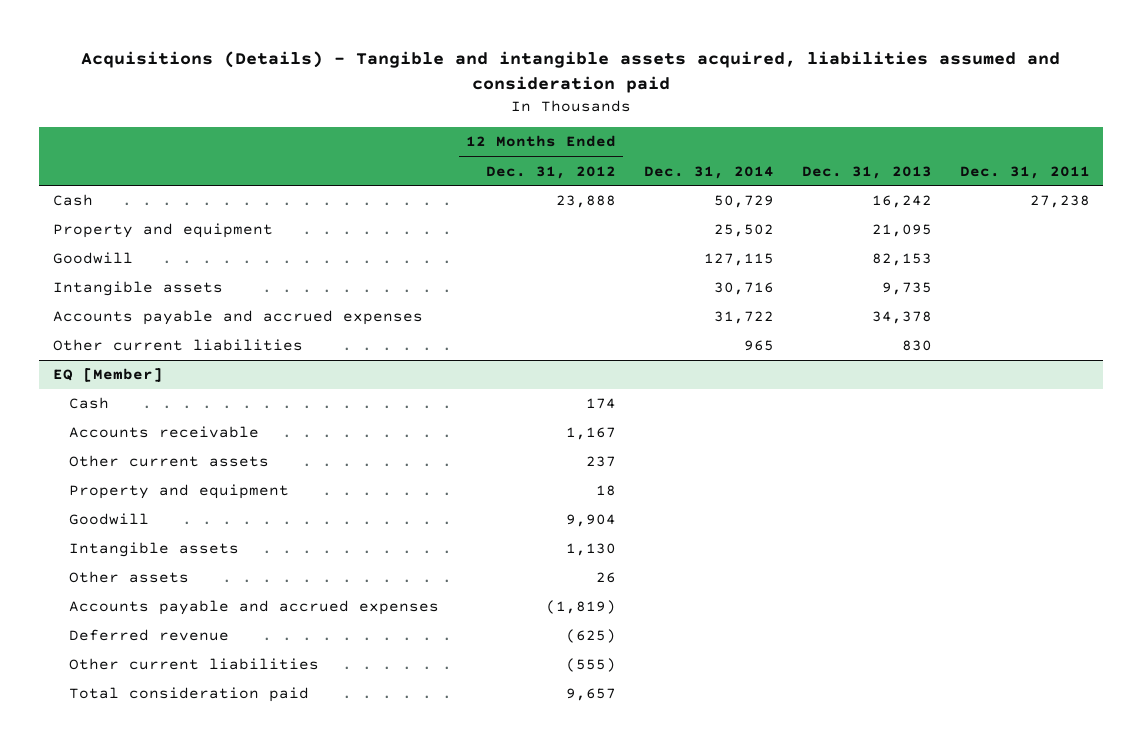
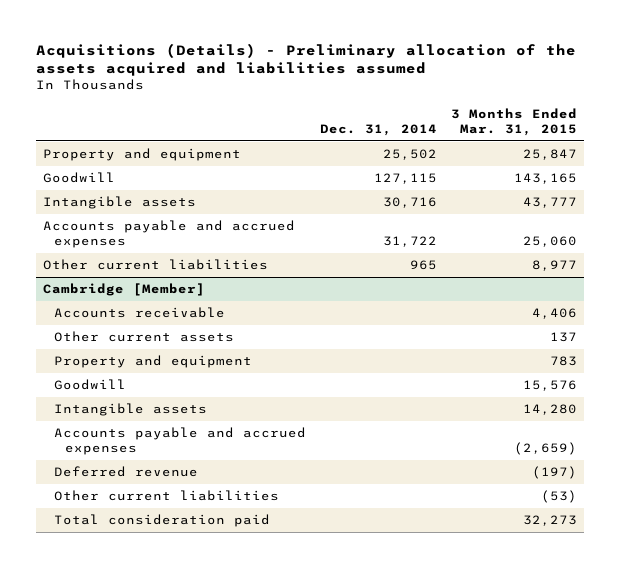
- Acquisitions (Details) - Tangible and intangible assets acquired, liabilities assumed and consideration paid
+ Acquisitions (Details) - Preliminary allocation of the assets acquired and liabilities assumed
- | 12 Months Ended Dec. 31, 2012 | Dec. 31, 2014 | Dec. 31, 2013 | Dec. 31, 2011
+ | Dec. 31, 2014 | 3 Months Ended Mar. 31, 2015
- Cash | 23,888 | 50,729 | 16,242 | 27,238
- EQ [Member]
- Cash | 174 | | |
- Accounts receivable | 1,167 | | |
- Other current assets | 237 | | |
- Property and equipment | 18 | | |
- Goodwill | 9,904 | | |
- Intangible assets | 1,130 | | |
- Other assets | 26 | | |
- Accounts payable and accrued expenses | (1,819) | | |
- Deferred revenue | (625) | | |
- Other current liabilities | (555) | | |
- Total consideration paid | 9,657 | | |
+ Cambridge [Member]
+ Accounts receivable | | 4,406
+ Other current assets | | 137
+ Property and equipment | | 783
+ Goodwill | | 15,576
+ Intangible assets | | 14,280
+ Accounts payable and accrued expenses | | (2,659)
+ Deferred revenue | | (197)
+ Other current liabilities | | (53)
+ Total consideration paid | | 32,273

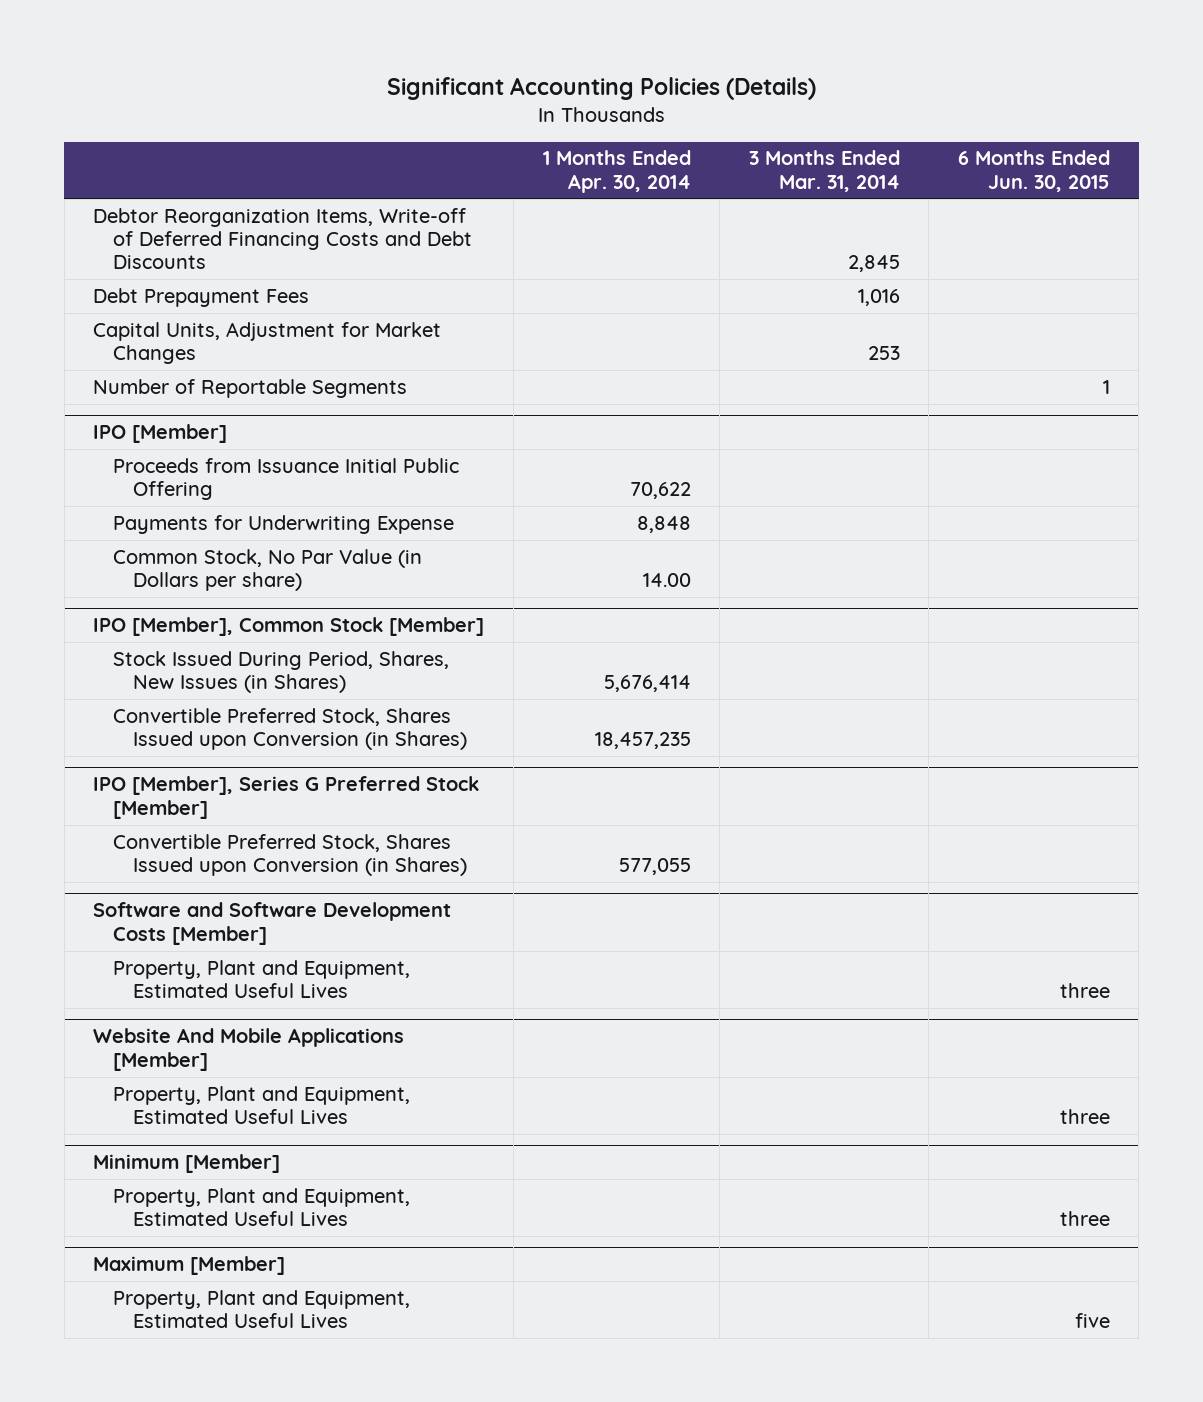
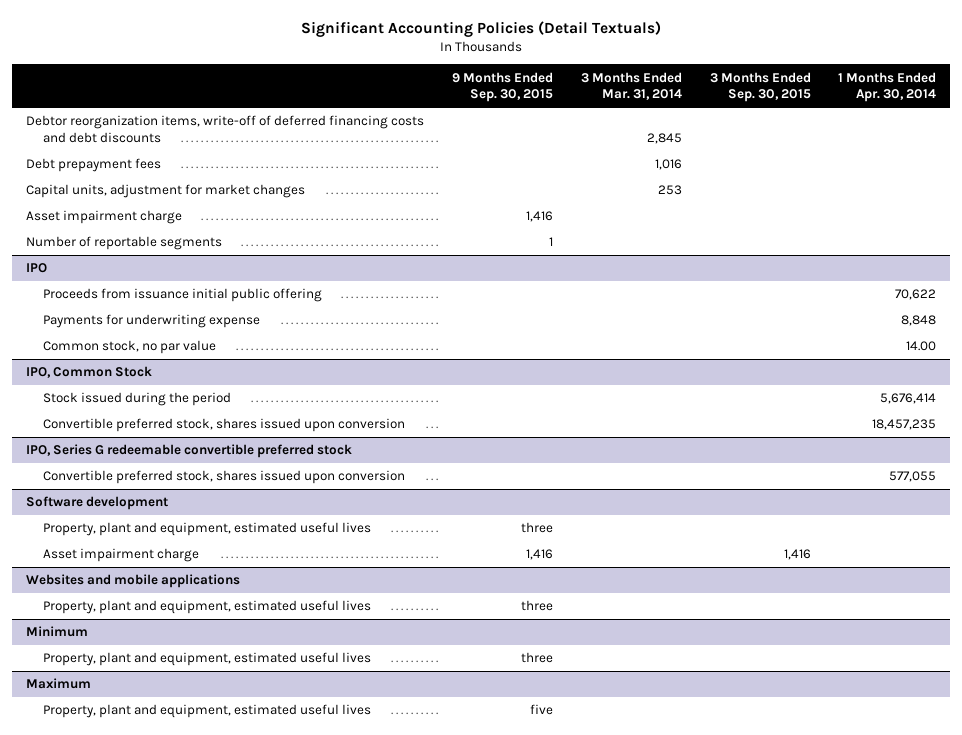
- Significant Accounting Policies (Details)
+ Significant Accounting Policies (Detail Textuals)
- | 1 Months Ended Apr. 30, 2014 | 3 Months Ended Mar. 31, 2014 | 6 Months Ended Jun. 30, 2015
+ | 9 Months Ended Sep. 30, 2015 | 3 Months Ended Mar. 31, 2014 | 3 Months Ended Sep. 30, 2015 | 1 Months Ended Apr. 30, 2014
- Debtor Reorganization Items, Write-off of Deferred Financing Costs and Debt Discounts | | 2,845 |
- Debt Prepayment Fees | | 1,016 |
- Capital Units, Adjustment for Market Changes | | 253 |
- Number of Reportable Segments | | | 1
- IPO [Member]
- Proceeds from Issuance Initial Public Offering | 70,622 | |
- Payments for Underwriting Expense | 8,848 | |
- Common Stock, No Par Value (in Dollars per share) | 14.00 | |
- IPO [Member], Common Stock [Member]
- Stock Issued During Period, Shares, New Issues (in Shares) | 5,676,414 | |
- Convertible Preferred Stock, Shares Issued upon Conversion (in Shares) | 18,457,235 | |
- IPO [Member], Series G Preferred Stock [Member]
- Convertible Preferred Stock, Shares Issued upon Conversion (in Shares) | 577,055 | |
- Software and Software Development Costs [Member]
- Property, Plant and Equipment, Estimated Useful Lives | | | three
- Website And Mobile Applications [Member]
- Property, Plant and Equipment, Estimated Useful Lives | | | three
- Minimum [Member]
- Property, Plant and Equipment, Estimated Useful Lives | | | three
- Maximum [Member]
- Property, Plant and Equipment, Estimated Useful Lives | | | five
+ Debtor reorganization items, write-off of deferred financing costs and debt discounts | | 2,845 | |
+ Debt prepayment fees | | 1,016 | |
+ Capital units, adjustment for market changes | | 253 | |
+ Asset impairment charge | 1,416 | | |
+ Number of reportable segments | 1 | | |
+ IPO
+ Proceeds from issuance initial public offering | | | | 70,622
+ Payments for underwriting expense | | | | 8,848
+ Common stock, no par value | | | | 14.00
+ IPO, Common Stock
+ Stock issued during the period | | | | 5,676,414
+ Convertible preferred stock, shares issued upon conversion | | | | 18,457,235
+ IPO, Series G redeemable convertible preferred stock
+ Convertible preferred stock, shares issued upon conversion | | | | 577,055
+ Software development
+ Property, plant and equipment, estimated useful lives | three | | |
+ Asset impairment charge | 1,416 | | 1,416 |
+ Websites and mobile applications
+ Property, plant and equipment, estimated useful lives | three | | |
+ Minimum
+ Property, plant and equipment, estimated useful lives | three | | |
+ Maximum
+ Property, plant and equipment, estimated useful lives | five | | |

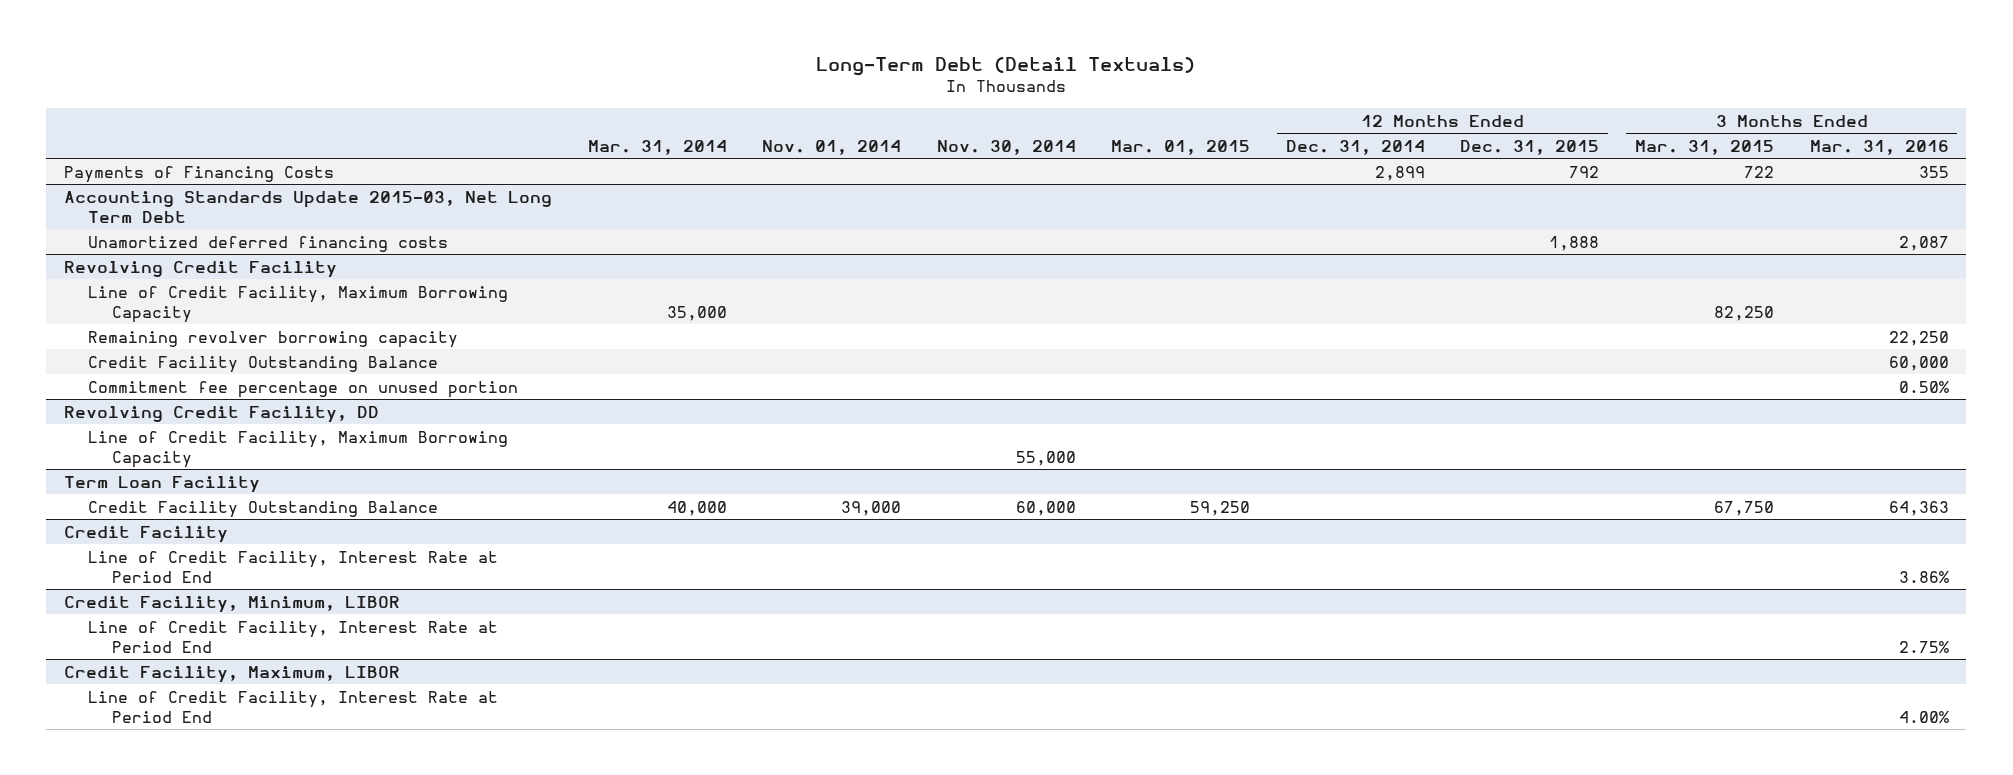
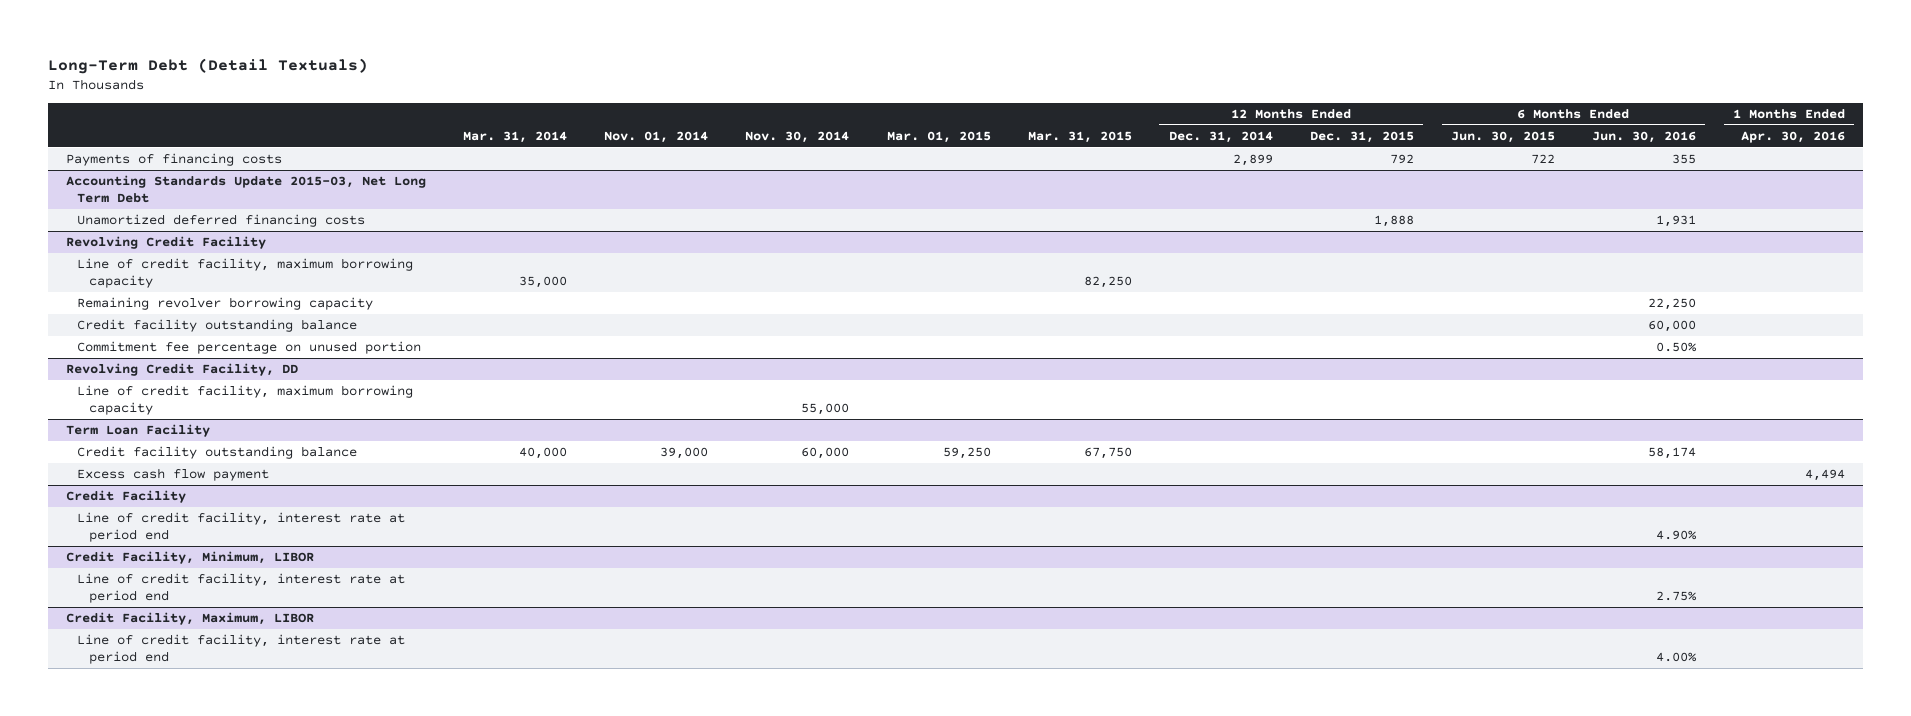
- | Mar. 31, 2014 | Nov. 01, 2014 | Nov. 30, 2014 | Mar. 01, 2015 | 12 Months Ended Dec. 31, 2014 | 12 Months Ended Dec. 31, 2015 | 3 Months Ended Mar. 31, 2015 | 3 Months Ended Mar. 31, 2016
+ | Mar. 31, 2014 | Nov. 01, 2014 | Nov. 30, 2014 | Mar. 01, 2015 | Mar. 31, 2015 | 12 Months Ended Dec. 31, 2014 | 12 Months Ended Dec. 31, 2015 | 6 Months Ended Jun. 30, 2015 | 6 Months Ended Jun. 30, 2016 | 1 Months Ended Apr. 30, 2016
- Payments of Financing Costs | | | | | 2,899 | 792 | 722 | 355
+ Payments of financing costs | | | | | | 2,899 | 792 | 722 | 355 |
@ Revolving Credit Facility
- Line of Credit Facility, Maximum Borrowing Capacity | 35,000 | | | | | | 82,250 |
+ Line of credit facility, maximum borrowing capacity | 35,000 | | | | 82,250 | | | | |
- Credit Facility Outstanding Balance | | | | | | | | 60,000
+ Credit facility outstanding balance | | | | | | | | | 60,000 |
@ Revolving Credit Facility, DD
- Line of Credit Facility, Maximum Borrowing Capacity | | | 55,000 | | | | |
+ Line of credit facility, maximum borrowing capacity | | | 55,000 | | | | | | |
@ Term Loan Facility
- Credit Facility Outstanding Balance | 40,000 | 39,000 | 60,000 | 59,250 | | | 67,750 | 64,363
+ Credit facility outstanding balance | 40,000 | 39,000 | 60,000 | 59,250 | 67,750 | | | | 58,174 |
+ Excess cash flow payment | | | | | | | | | | 4,494
@ Credit Facility
- Line of Credit Facility, Interest Rate at Period End | | | | | | | | 3.86%
+ Line of credit facility, interest rate at period end | | | | | | | | | 4.90% |
@ Credit Facility, Minimum, LIBOR
- Line of Credit Facility, Interest Rate at Period End | | | | | | | | 2.75%
+ Line of credit facility, interest rate at period end | | | | | | | | | 2.75% |
@ Credit Facility, Maximum, LIBOR
- Line of Credit Facility, Interest Rate at Period End | | | | | | | | 4.00%
+ Line of credit facility, interest rate at period end | | | | | | | | | 4.00% |

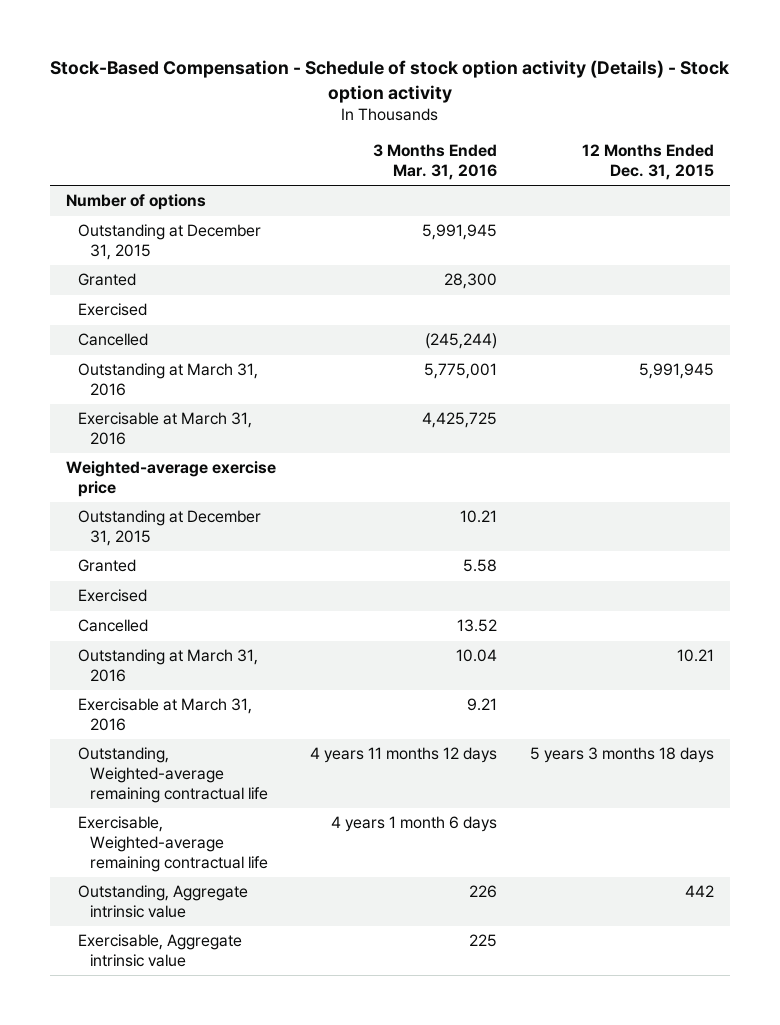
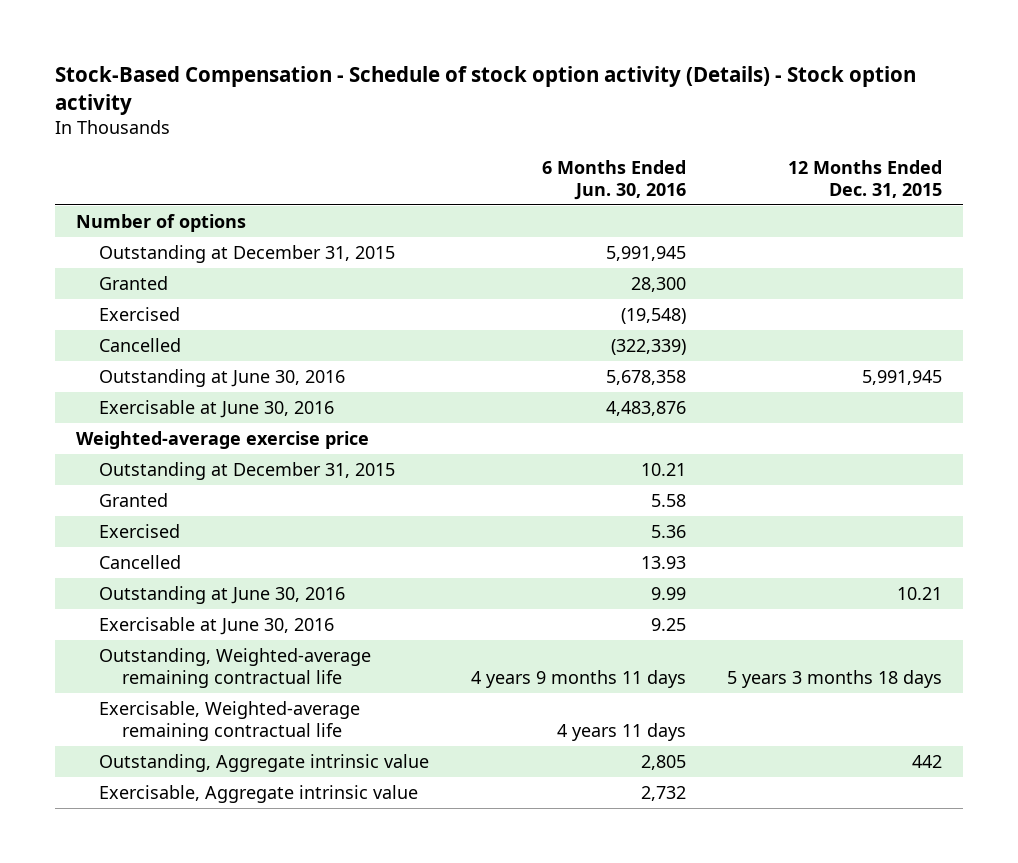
- | 3 Months Ended Mar. 31, 2016 | 12 Months Ended Dec. 31, 2015
+ | 6 Months Ended Jun. 30, 2016 | 12 Months Ended Dec. 31, 2015
- Outstanding at March 31, 2016 | 5,775,001 | 5,991,945
- Exercisable at March 31, 2016 | 4,425,725 |
+ Outstanding at June 30, 2016 | 5,678,358 | 5,991,945
+ Exercisable at June 30, 2016 | 4,483,876 |
- Outstanding at March 31, 2016 | 10.04 | 10.21
- Exercisable at March 31, 2016 | 9.21 |
+ Outstanding at June 30, 2016 | 9.99 | 10.21
+ Exercisable at June 30, 2016 | 9.25 |

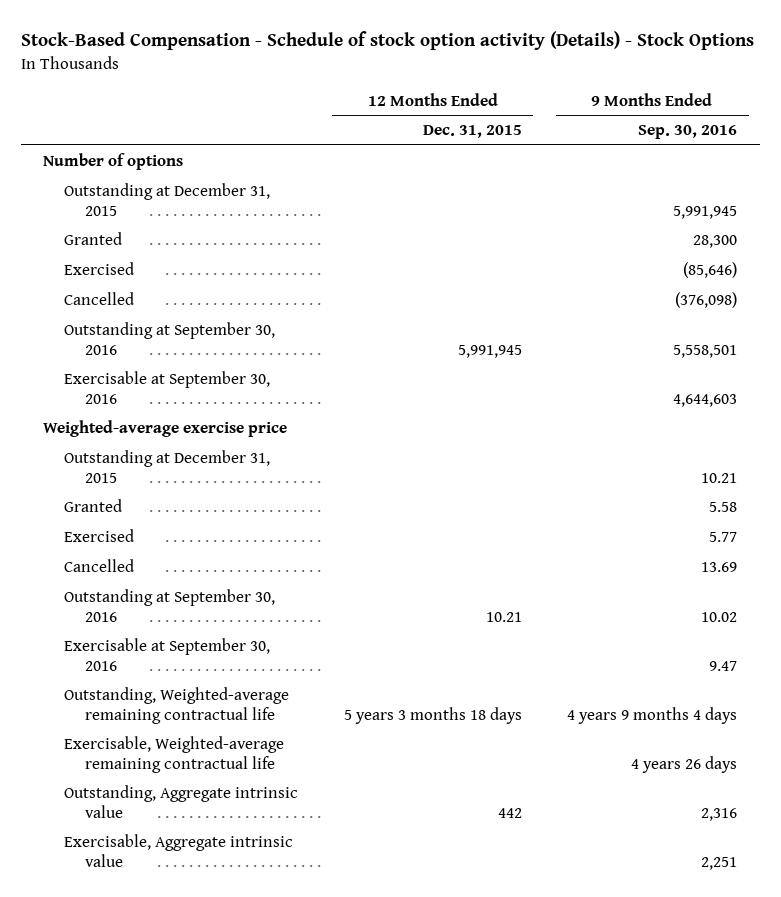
- Stock-Based Compensation - Schedule of stock option activity (Details) - Stock option activity
+ Stock-Based Compensation - Schedule of stock option activity (Details) - Stock Options
- | 6 Months Ended Jun. 30, 2016 | 12 Months Ended Dec. 31, 2015
+ | 12 Months Ended Dec. 31, 2015 | 9 Months Ended Sep. 30, 2016
- Outstanding at June 30, 2016 | 5,678,358 | 5,991,945
- Exercisable at June 30, 2016 | 4,483,876 |
+ Outstanding at September 30, 2016 | 5,991,945 | 5,558,501
+ Exercisable at September 30, 2016 | | 4,644,603
- Outstanding at June 30, 2016 | 9.99 | 10.21
- Exercisable at June 30, 2016 | 9.25 |
+ Outstanding at September 30, 2016 | 10.21 | 10.02
+ Exercisable at September 30, 2016 | | 9.47

